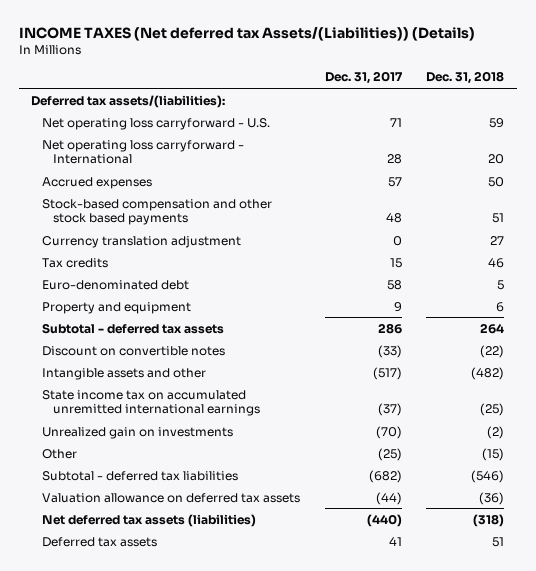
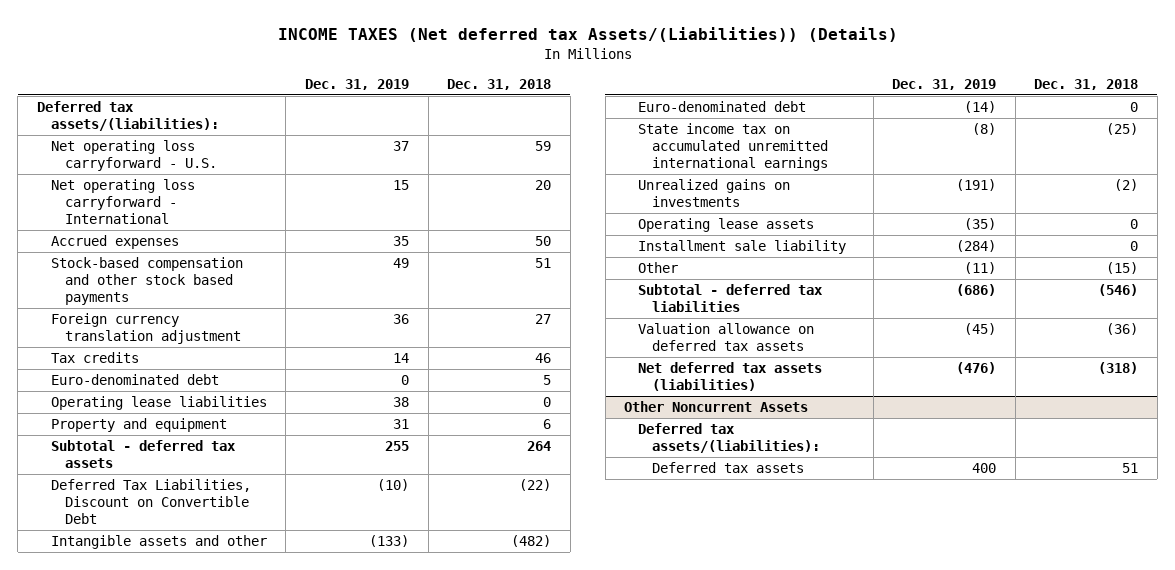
- | Dec. 31, 2017 | Dec. 31, 2018
+ | Dec. 31, 2019 | Dec. 31, 2018
- Currency translation adjustment | 0 | 27
+ Foreign currency translation adjustment | 36 | 27
+ Operating lease liabilities | 38 | 0
- Discount on convertible notes | (33) | (22)
+ Deferred Tax Liabilities, Discount on Convertible Debt | (10) | (22)
+ Euro-denominated debt | (14) | 0
- Unrealized gain on investments | (70) | (2)
+ Unrealized gains on investments | (191) | (2)
+ Operating lease assets | (35) | 0
+ Installment sale liability | (284) | 0
+ Other Noncurrent Assets
+ Deferred tax assets/(liabilities):

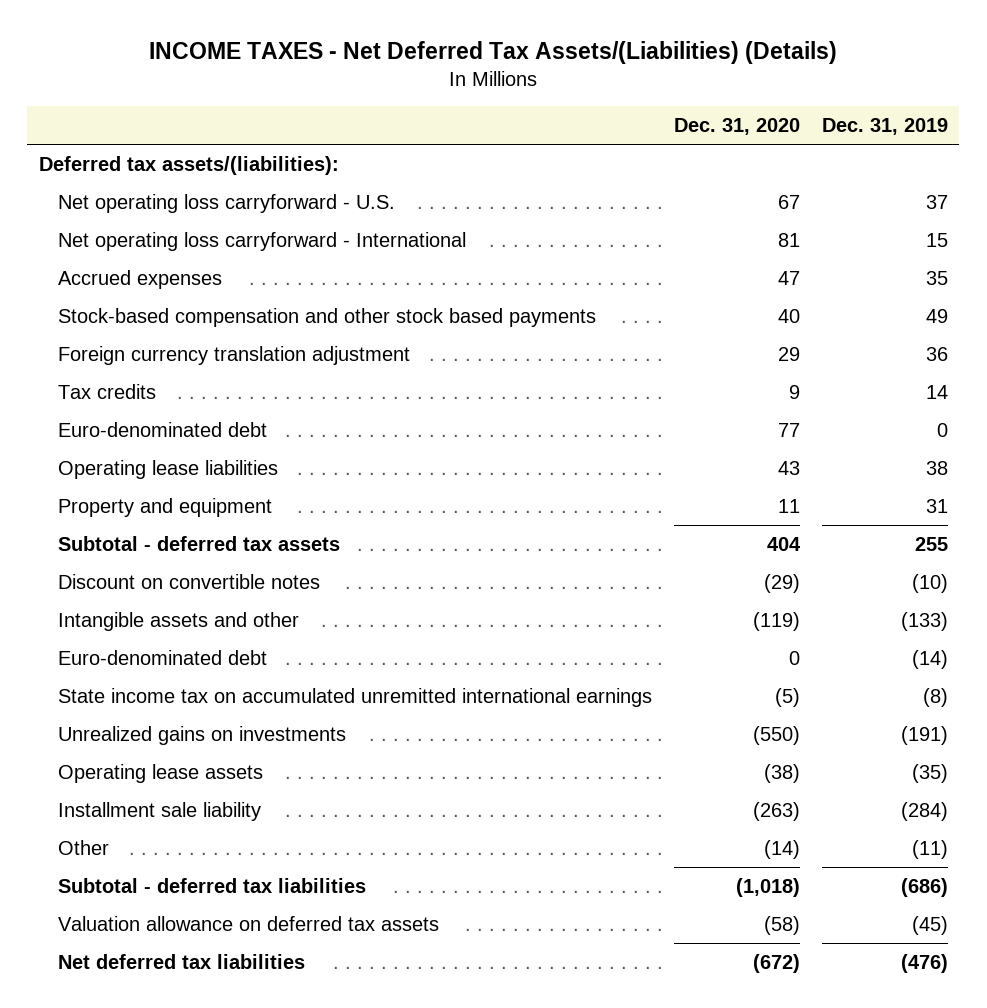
- INCOME TAXES (Net deferred tax Assets/(Liabilities)) (Details)
+ INCOME TAXES - Net Deferred Tax Assets/(Liabilities) (Details)
- | Dec. 31, 2019 | Dec. 31, 2018
+ | Dec. 31, 2020 | Dec. 31, 2019
- Deferred Tax Liabilities, Discount on Convertible Debt | (10) | (22)
+ Discount on convertible notes | (29) | (10)
- Net deferred tax assets (liabilities) | (476) | (318)
- Other Noncurrent Assets
- Deferred tax assets/(liabilities):
- Deferred tax assets | 400 | 51
+ Net deferred tax liabilities | (672) | (476)

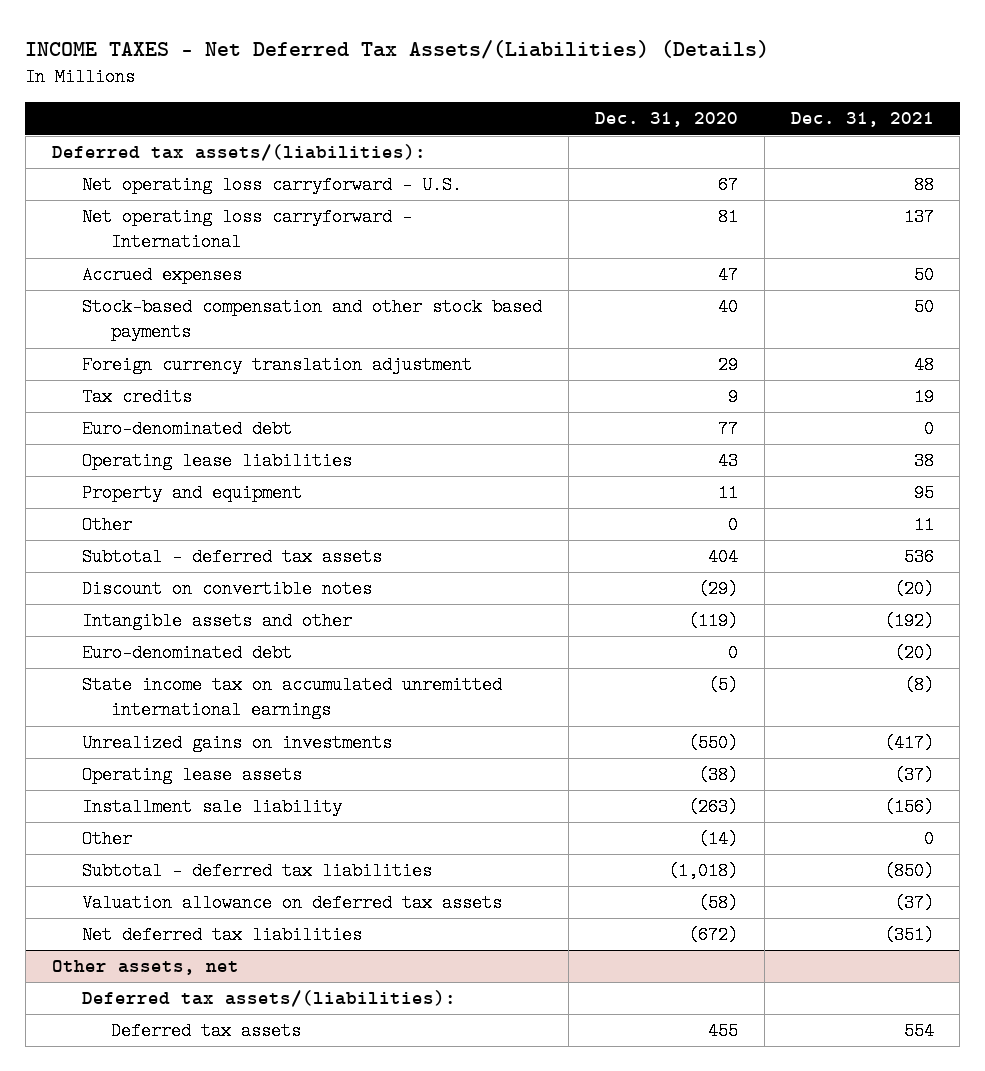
- | Dec. 31, 2020 | Dec. 31, 2019
+ | Dec. 31, 2020 | Dec. 31, 2021
+ Other | 0 | 11
+ Other assets, net
+ Deferred tax assets/(liabilities):
+ Deferred tax assets | 455 | 554

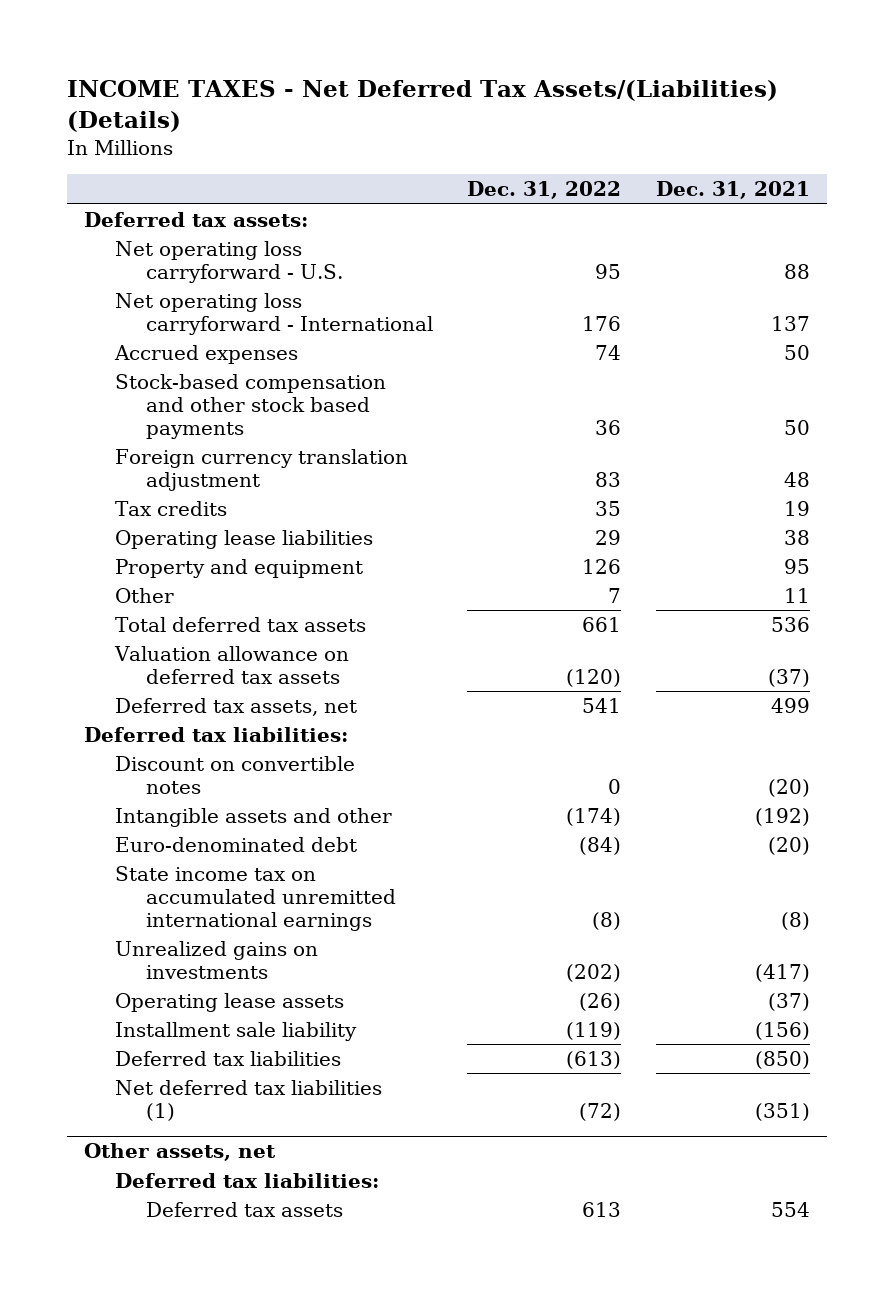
- | Dec. 31, 2020 | Dec. 31, 2021
+ | Dec. 31, 2022 | Dec. 31, 2021
- Deferred tax assets/(liabilities):
+ Deferred tax assets:
- Euro-denominated debt | 77 | 0
- Subtotal - deferred tax assets | 404 | 536
+ Total deferred tax assets | 661 | 536
moved up: Valuation allowance on deferred tax assets | (120) | (37)
+ Deferred tax assets, net | 541 | 499
+ Deferred tax liabilities:
- Other | (14) | 0
- Subtotal - deferred tax liabilities | (1,018) | (850)
- Net deferred tax liabilities | (672) | (351)
+ Deferred tax liabilities | (613) | (850)
+ Net deferred tax liabilities (1) | (72) | (351)
@ Other assets, net
- Deferred tax assets/(liabilities):
+ Deferred tax liabilities:

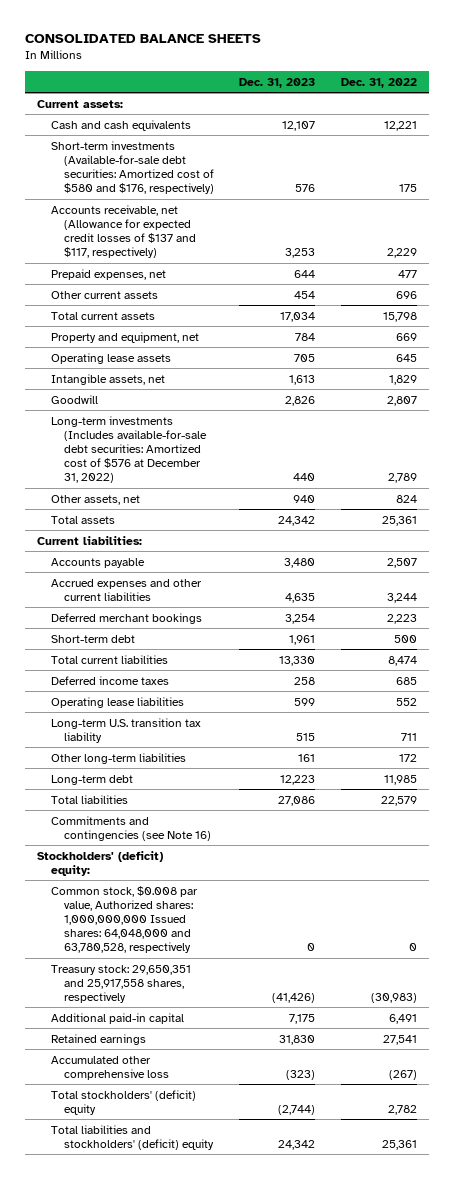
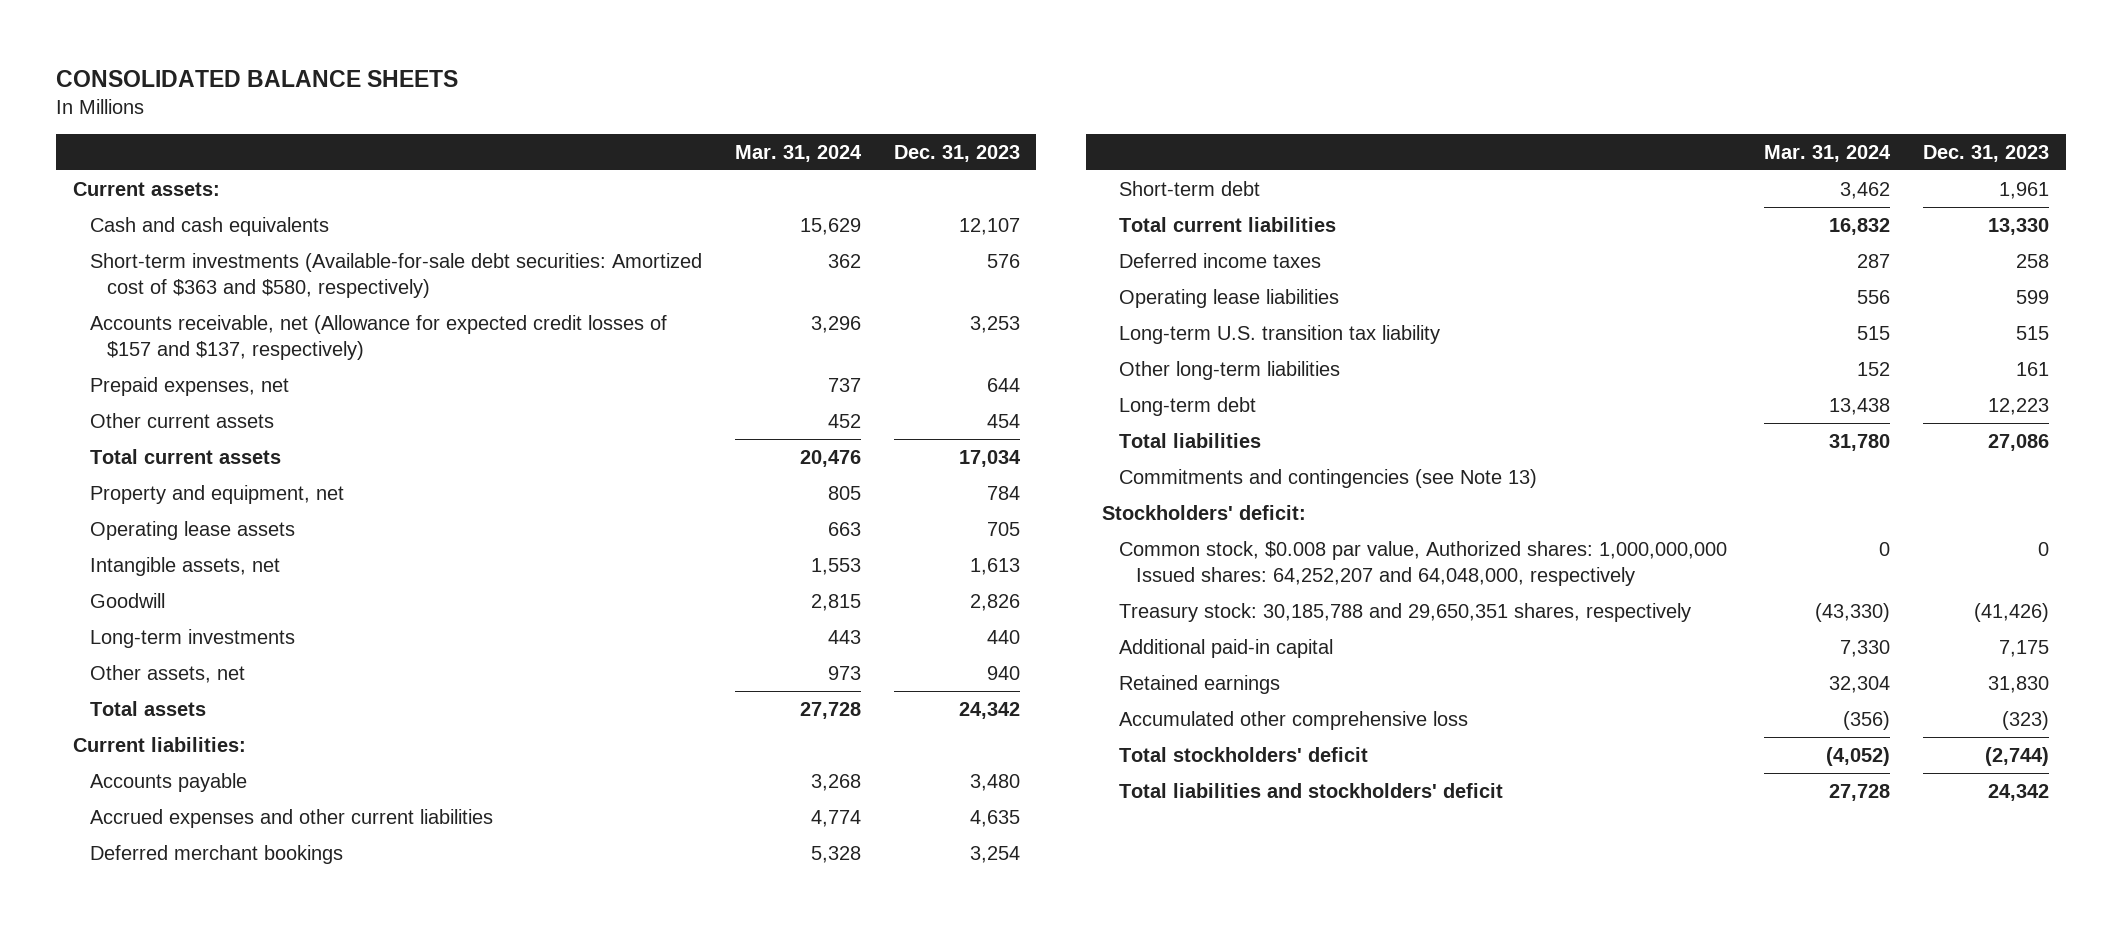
- | Dec. 31, 2023 | Dec. 31, 2022
+ | Mar. 31, 2024 | Dec. 31, 2023
- Short-term investments (Available-for-sale debt securities: Amortized cost of $580 and $176, respectively) | 576 | 175
- Accounts receivable, net (Allowance for expected credit losses of $137 and $117, respectively) | 3,253 | 2,229
+ Short-term investments (Available-for-sale debt securities: Amortized cost of $363 and $580, respectively) | 362 | 576
+ Accounts receivable, net (Allowance for expected credit losses of $157 and $137, respectively) | 3,296 | 3,253
- Long-term investments (Includes available-for-sale debt securities: Amortized cost of $576 at December 31, 2022) | 440 | 2,789
+ Long-term investments | 443 | 440
- Commitments and contingencies (see Note 16)
- Stockholders' (deficit) equity:
- Common stock, $0.008 par value, Authorized shares: 1,000,000,000 Issued shares: 64,048,000 and 63,780,528, respectively | 0 | 0
- Treasury stock: 29,650,351 and 25,917,558 shares, respectively | (41,426) | (30,983)
+ Commitments and contingencies (see Note 13)
+ Stockholders' deficit:
+ Common stock, $0.008 par value, Authorized shares: 1,000,000,000 Issued shares: 64,252,207 and 64,048,000, respectively | 0 | 0
+ Treasury stock: 30,185,788 and 29,650,351 shares, respectively | (43,330) | (41,426)
- Total stockholders' (deficit) equity | (2,744) | 2,782
- Total liabilities and stockholders' (deficit) equity | 24,342 | 25,361
+ Total stockholders' deficit | (4,052) | (2,744)
+ Total liabilities and stockholders' deficit | 27,728 | 24,342

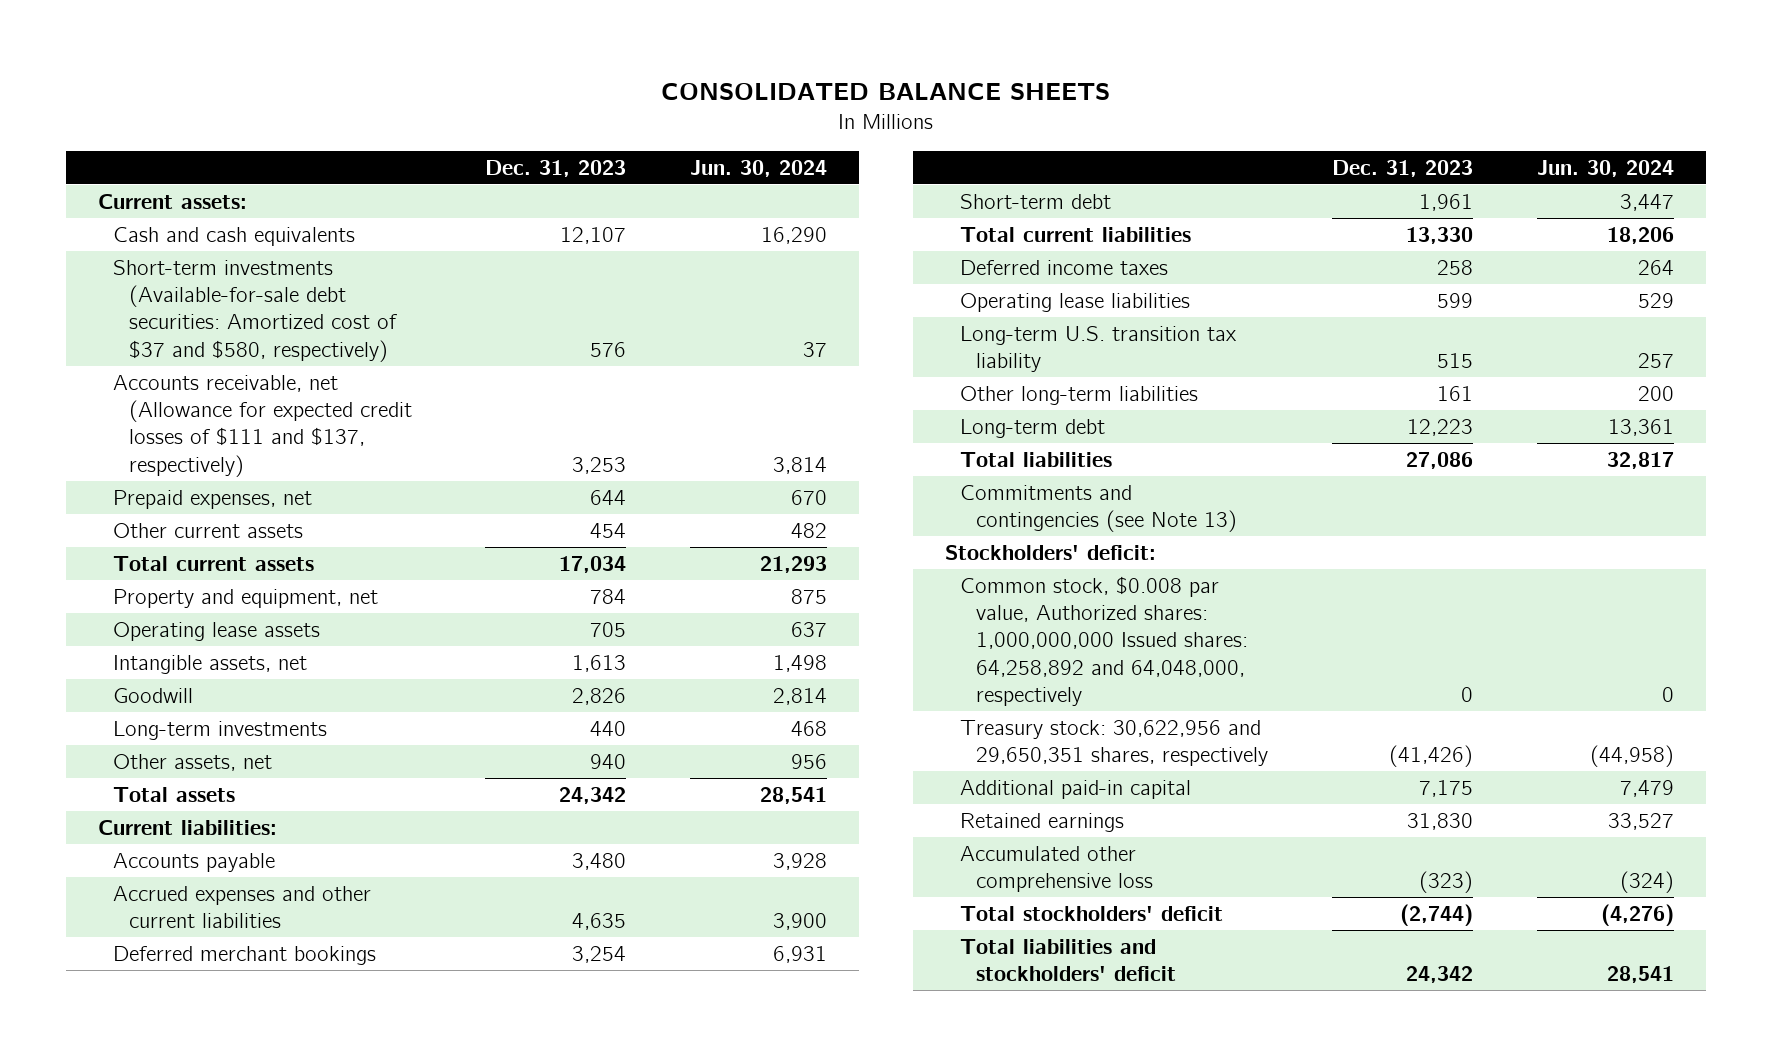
- | Mar. 31, 2024 | Dec. 31, 2023
+ | Dec. 31, 2023 | Jun. 30, 2024
- Short-term investments (Available-for-sale debt securities: Amortized cost of $363 and $580, respectively) | 362 | 576
- Accounts receivable, net (Allowance for expected credit losses of $157 and $137, respectively) | 3,296 | 3,253
+ Short-term investments (Available-for-sale debt securities: Amortized cost of $37 and $580, respectively) | 576 | 37
+ Accounts receivable, net (Allowance for expected credit losses of $111 and $137, respectively) | 3,253 | 3,814
- Common stock, $0.008 par value, Authorized shares: 1,000,000,000 Issued shares: 64,252,207 and 64,048,000, respectively | 0 | 0
- Treasury stock: 30,185,788 and 29,650,351 shares, respectively | (43,330) | (41,426)
+ Common stock, $0.008 par value, Authorized shares: 1,000,000,000 Issued shares: 64,258,892 and 64,048,000, respectively | 0 | 0
+ Treasury stock: 30,622,956 and 29,650,351 shares, respectively | (41,426) | (44,958)

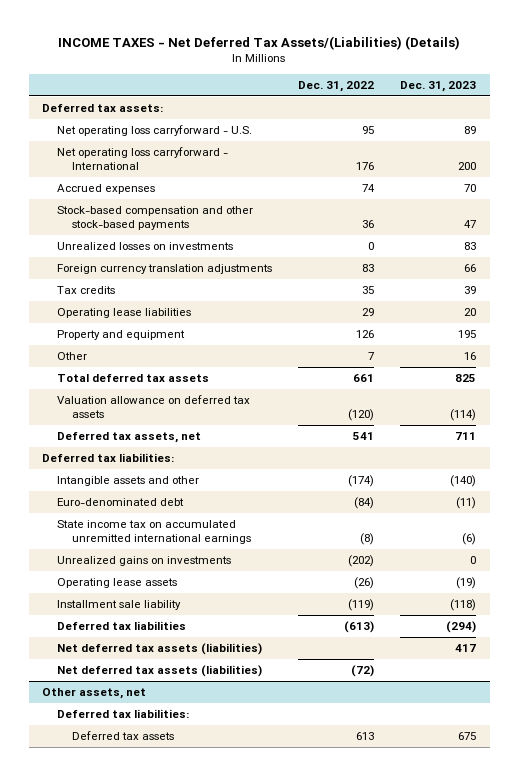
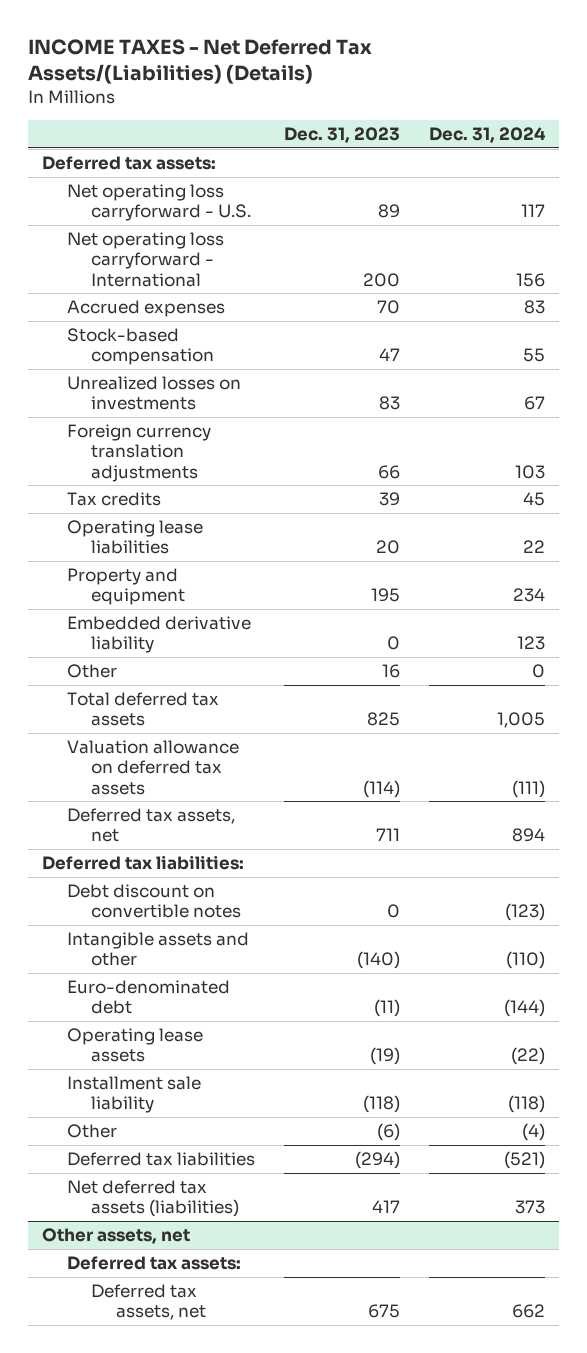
- | Dec. 31, 2022 | Dec. 31, 2023
+ | Dec. 31, 2023 | Dec. 31, 2024
- Stock-based compensation and other stock-based payments | 36 | 47
+ Stock-based compensation | 47 | 55
+ Embedded derivative liability | 0 | 123
+ Debt discount on convertible notes | 0 | (123)
- State income tax on accumulated unremitted international earnings | (8) | (6)
- Unrealized gains on investments | (202) | 0
+ Other | (6) | (4)
- Net deferred tax assets (liabilities) | (72) |
@ Other assets, net
- Deferred tax liabilities:
- Deferred tax assets | 613 | 675
+ Deferred tax assets:
+ Deferred tax assets, net | 675 | 662

